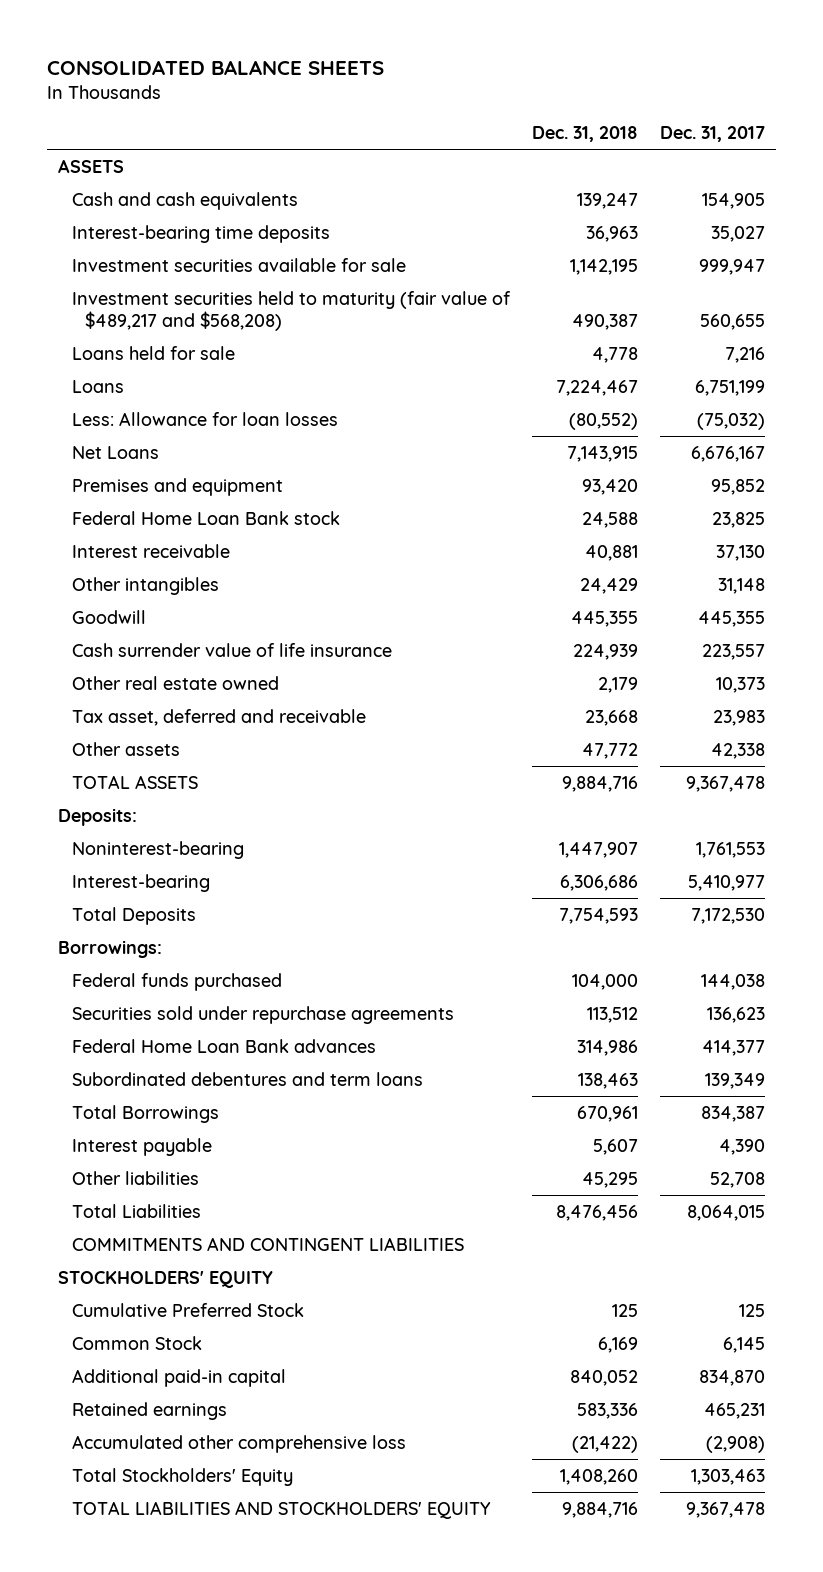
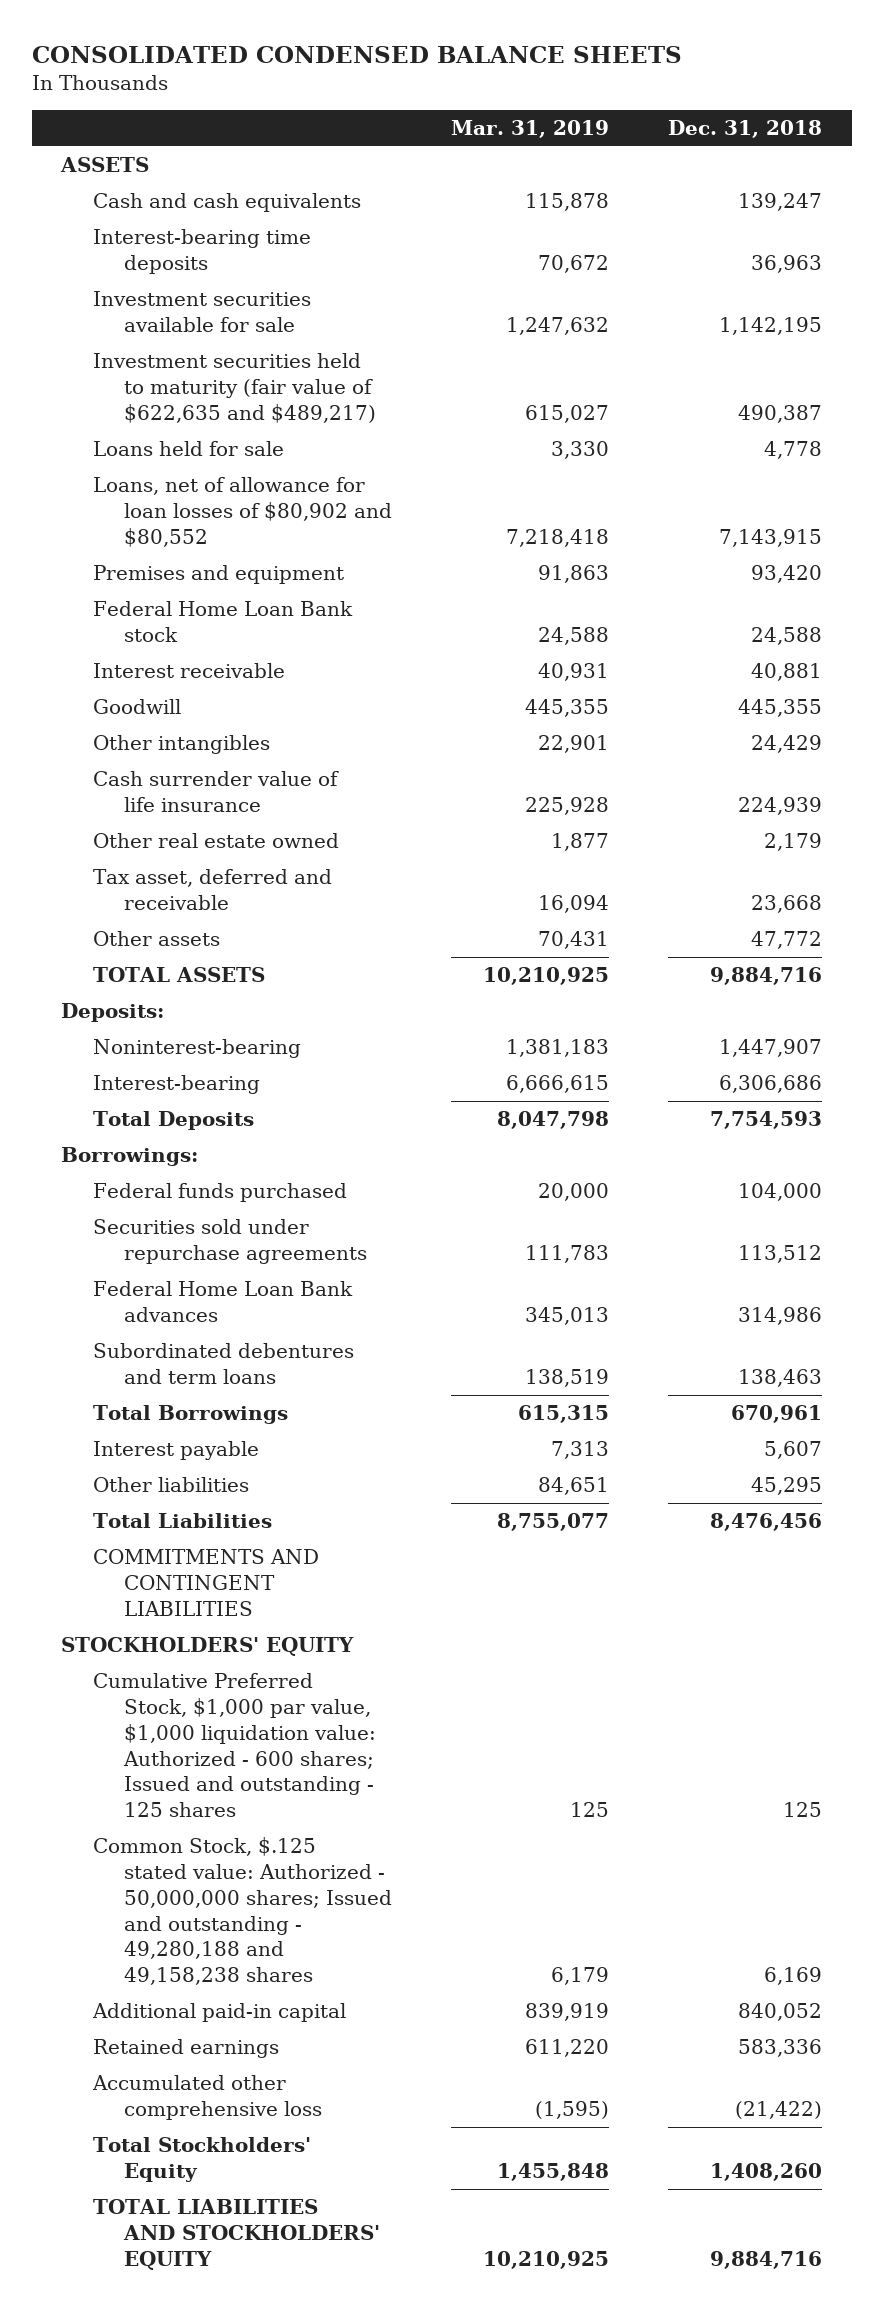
- CONSOLIDATED BALANCE SHEETS
+ CONSOLIDATED CONDENSED BALANCE SHEETS
- | Dec. 31, 2018 | Dec. 31, 2017
+ | Mar. 31, 2019 | Dec. 31, 2018
- Investment securities held to maturity (fair value of $489,217 and $568,208) | 490,387 | 560,655
+ Investment securities held to maturity (fair value of $622,635 and $489,217) | 615,027 | 490,387
- Loans | 7,224,467 | 6,751,199
- Less: Allowance for loan losses | (80,552) | (75,032)
- Net Loans | 7,143,915 | 6,676,167
+ Loans, net of allowance for loan losses of $80,902 and $80,552 | 7,218,418 | 7,143,915
moved down: Other intangibles | 22,901 | 24,429
- Cumulative Preferred Stock | 125 | 125
- Common Stock | 6,169 | 6,145
+ Cumulative Preferred Stock, $1,000 par value, $1,000 liquidation value: Authorized - 600 shares; Issued and outstanding - 125 shares | 125 | 125
+ Common Stock, $.125 stated value: Authorized - 50,000,000 shares; Issued and outstanding - 49,280,188 and 49,158,238 shares | 6,179 | 6,169

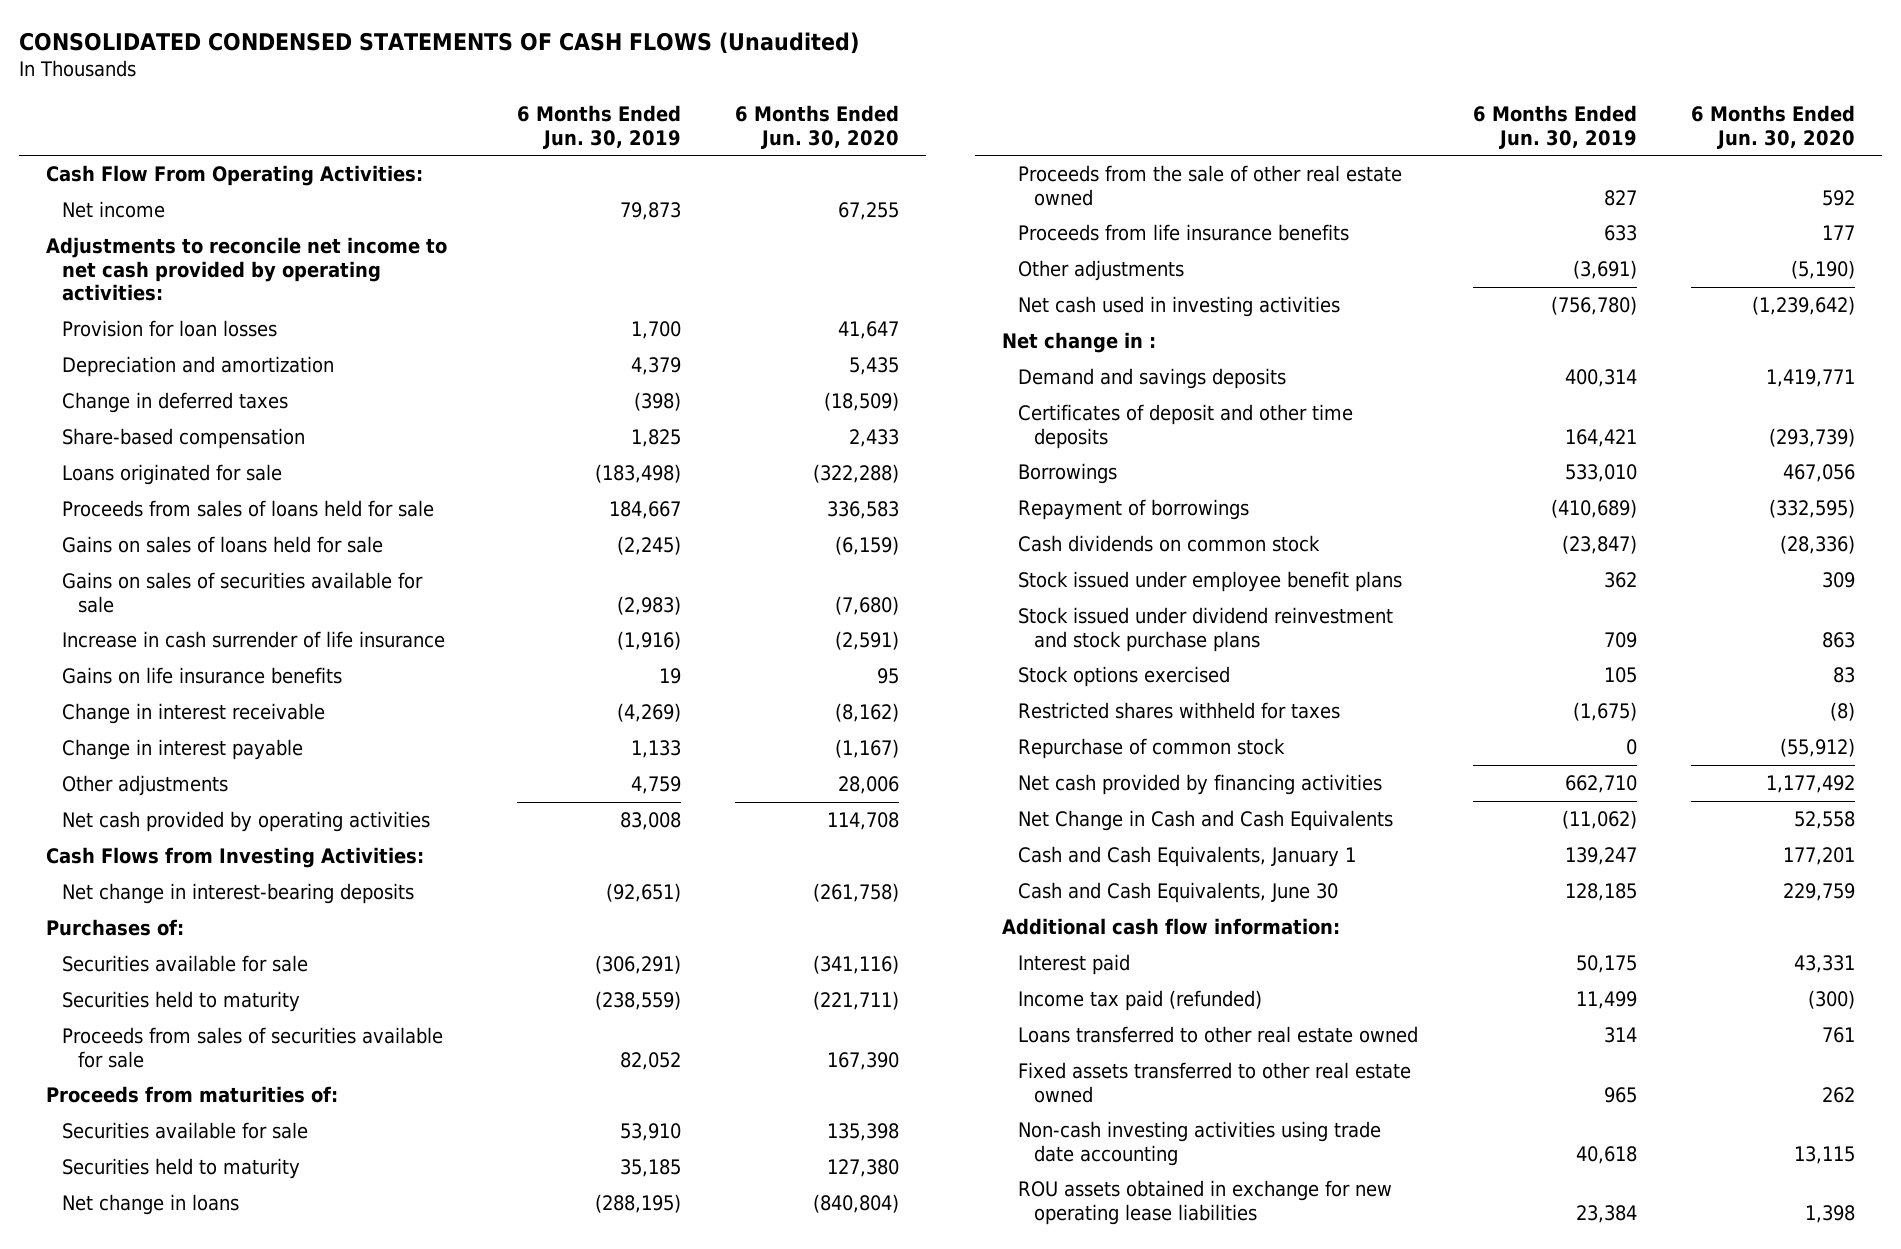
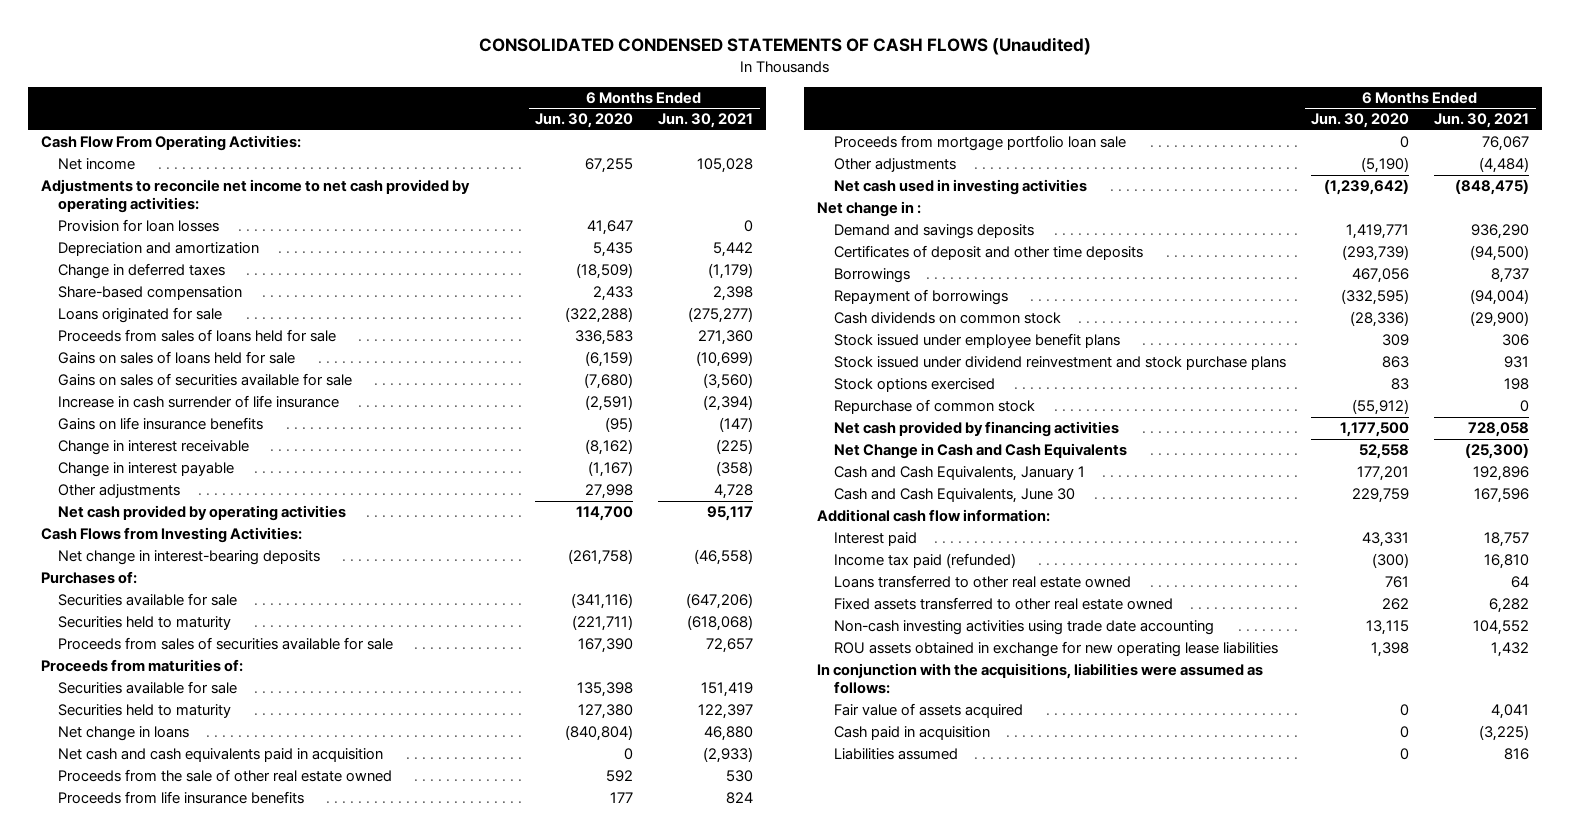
- | 6 Months Ended Jun. 30, 2019 | 6 Months Ended Jun. 30, 2020
+ | 6 Months Ended Jun. 30, 2020 | 6 Months Ended Jun. 30, 2021
- Gains on life insurance benefits | 19 | 95
+ Gains on life insurance benefits | (95) | (147)
- Other adjustments | 4,759 | 28,006
- Net cash provided by operating activities | 83,008 | 114,708
+ Other adjustments | 27,998 | 4,728
+ Net cash provided by operating activities | 114,700 | 95,117
+ Net cash and cash equivalents paid in acquisition | 0 | (2,933)
+ Proceeds from mortgage portfolio loan sale | 0 | 76,067
- Restricted shares withheld for taxes | (1,675) | (8)
- Net cash provided by financing activities | 662,710 | 1,177,492
+ Net cash provided by financing activities | 1,177,500 | 728,058
+ In conjunction with the acquisitions, liabilities were assumed as follows:
+ Fair value of assets acquired | 0 | 4,041
+ Cash paid in acquisition | 0 | (3,225)
+ Liabilities assumed | 0 | 816

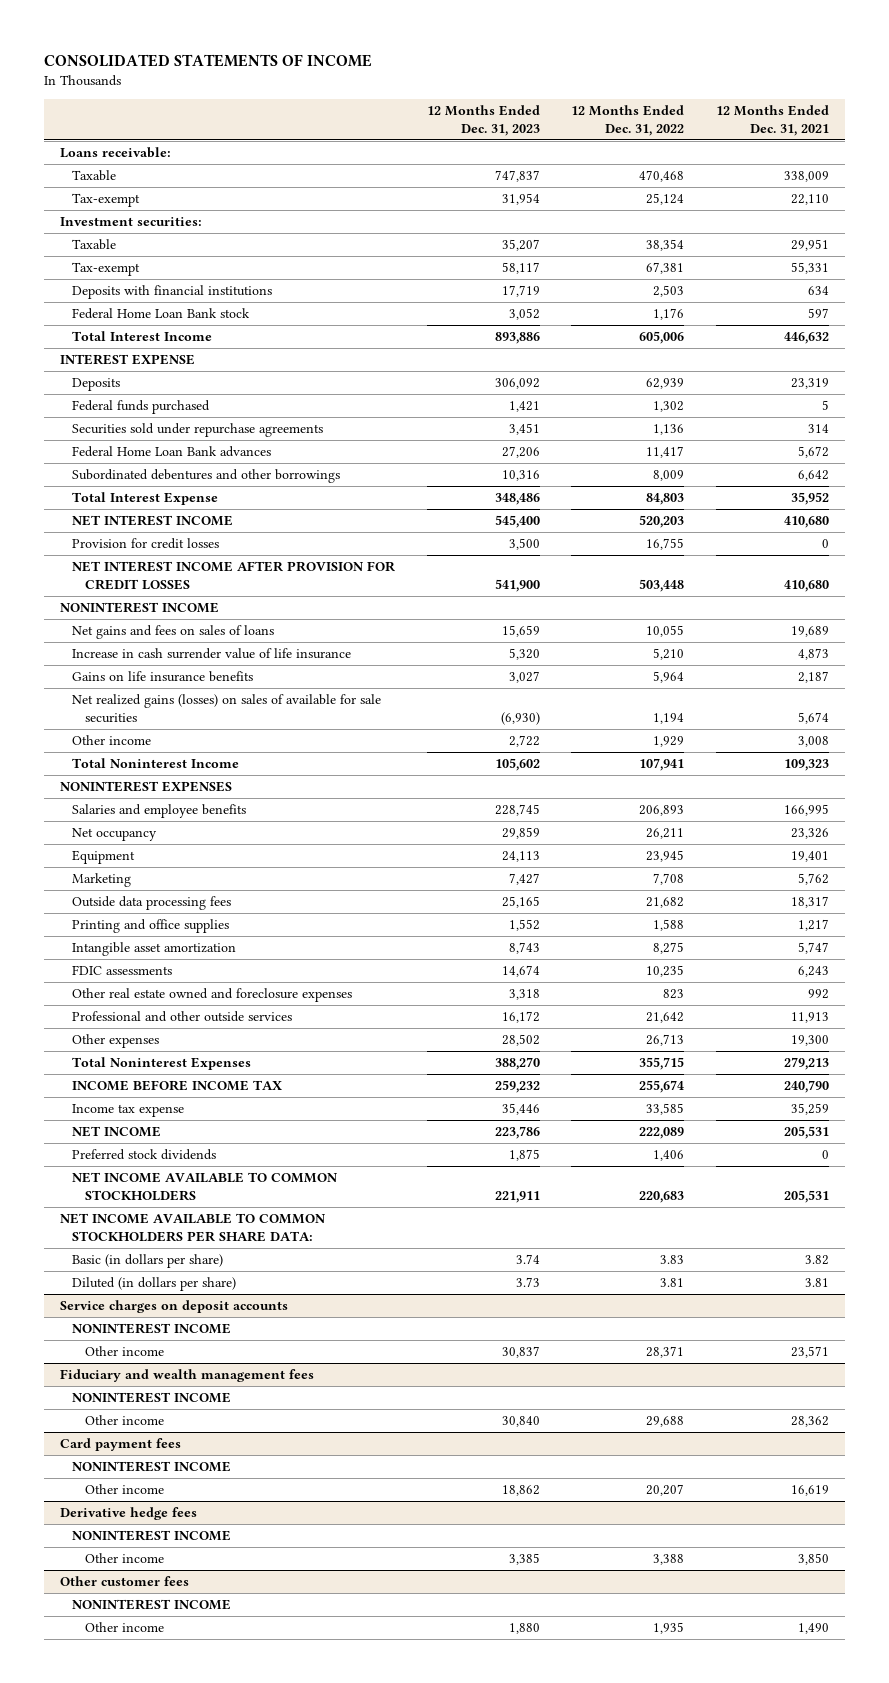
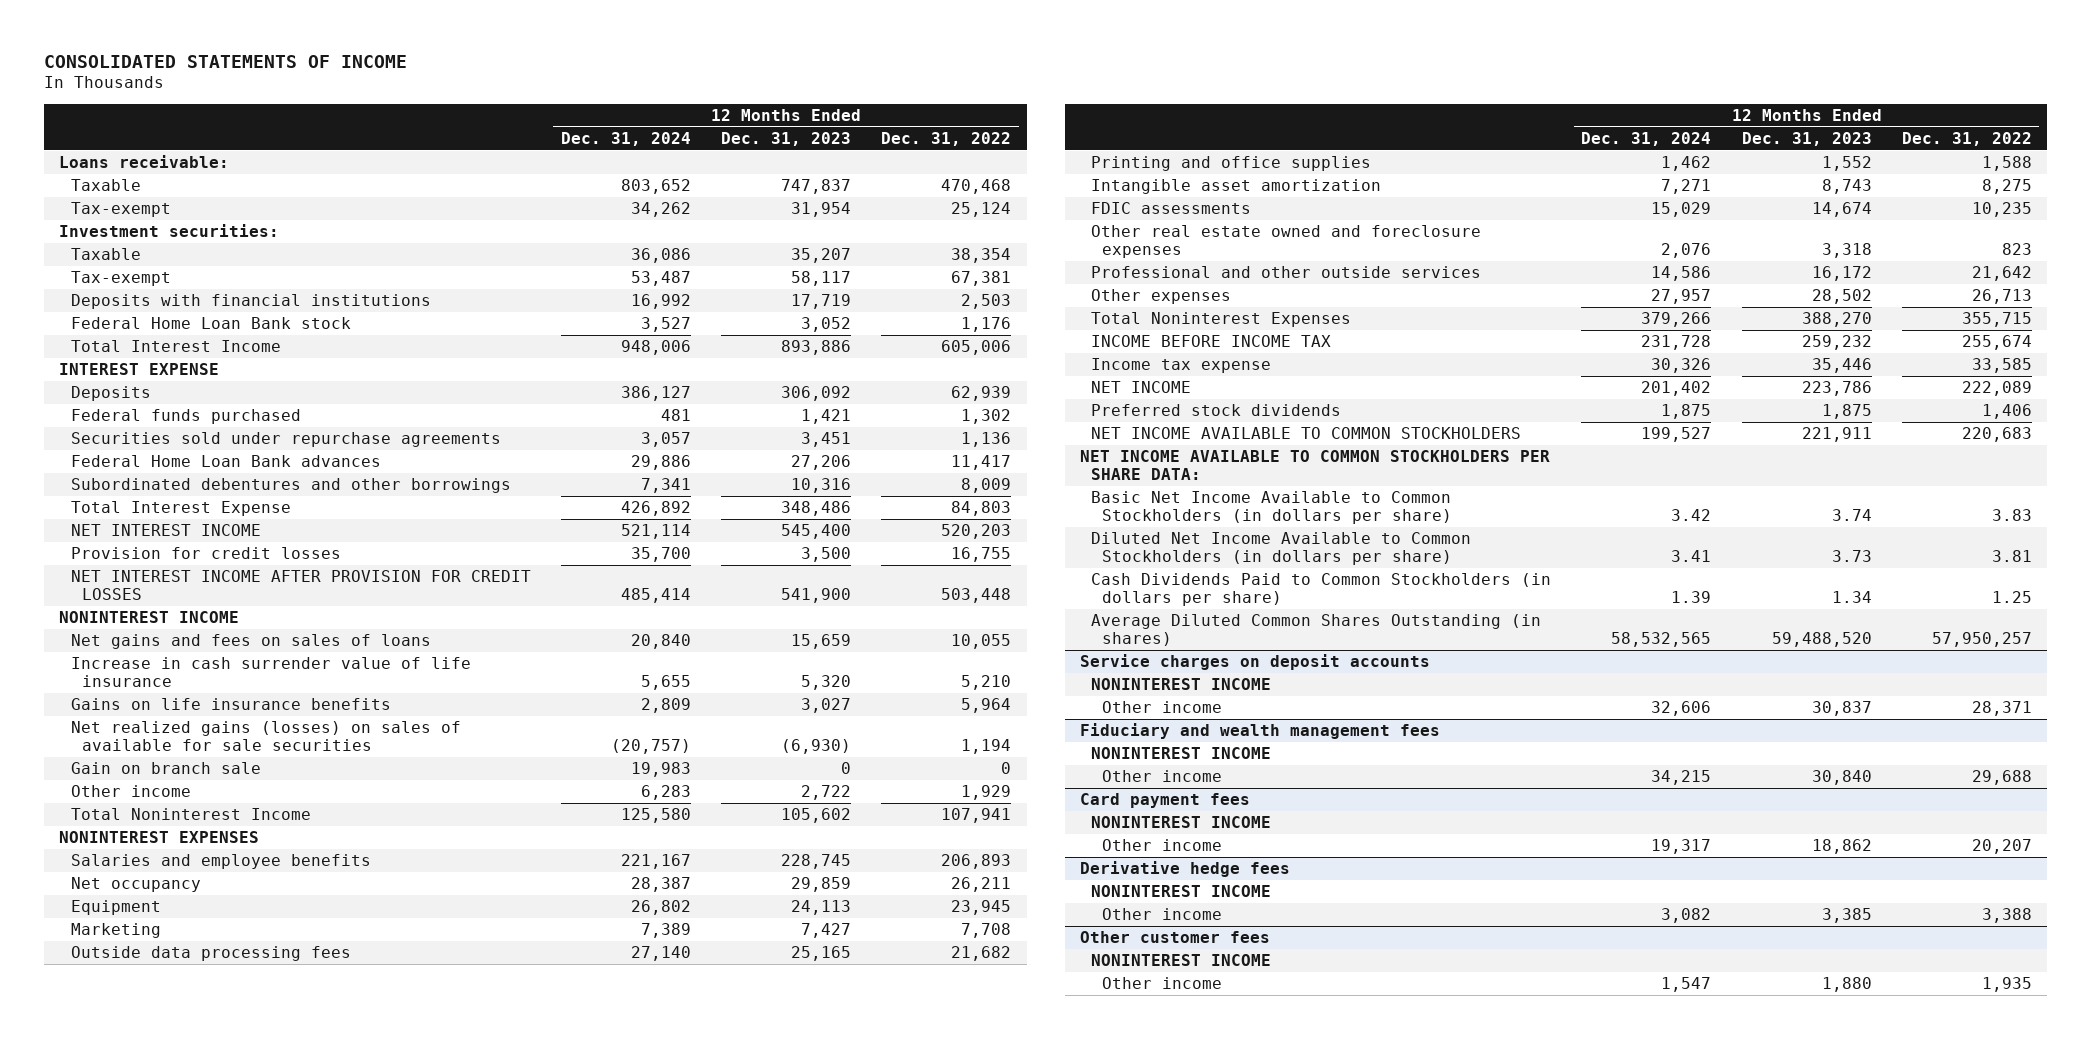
- | 12 Months Ended Dec. 31, 2023 | 12 Months Ended Dec. 31, 2022 | 12 Months Ended Dec. 31, 2021
+ | 12 Months Ended Dec. 31, 2024 | 12 Months Ended Dec. 31, 2023 | 12 Months Ended Dec. 31, 2022
+ Gain on branch sale | 19,983 | 0 | 0
- Basic (in dollars per share) | 3.74 | 3.83 | 3.82
- Diluted (in dollars per share) | 3.73 | 3.81 | 3.81
+ Basic Net Income Available to Common Stockholders (in dollars per share) | 3.42 | 3.74 | 3.83
+ Diluted Net Income Available to Common Stockholders (in dollars per share) | 3.41 | 3.73 | 3.81
+ Cash Dividends Paid to Common Stockholders (in dollars per share) | 1.39 | 1.34 | 1.25
+ Average Diluted Common Shares Outstanding (in shares) | 58,532,565 | 59,488,520 | 57,950,257

